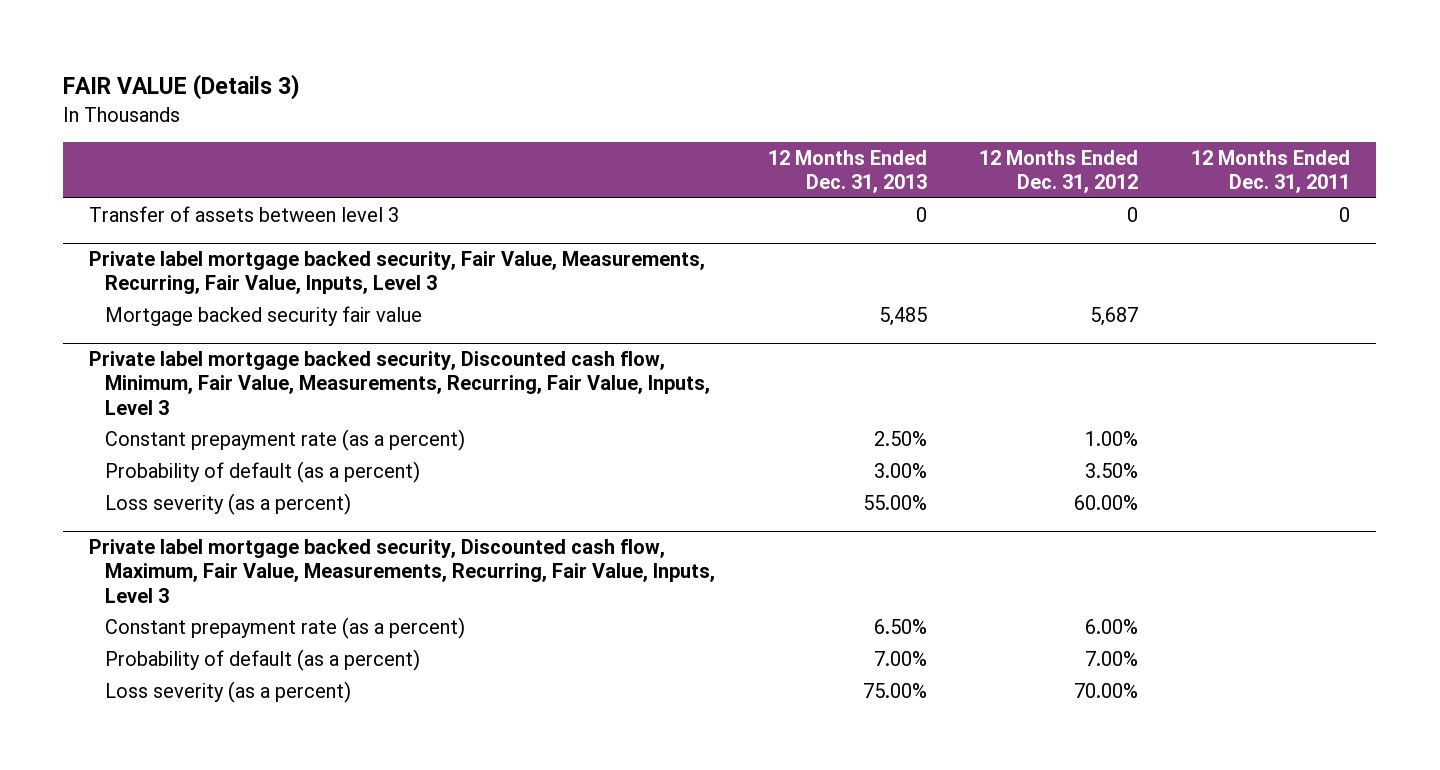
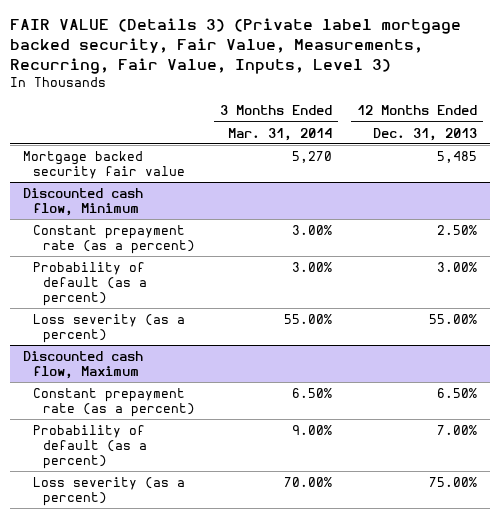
- FAIR VALUE (Details 3)
+ FAIR VALUE (Details 3) (Private label mortgage backed security, Fair Value, Measurements, Recurring, Fair Value, Inputs, Level 3)
- | 12 Months Ended Dec. 31, 2013 | 12 Months Ended Dec. 31, 2012 | 12 Months Ended Dec. 31, 2011
+ | 3 Months Ended Mar. 31, 2014 | 12 Months Ended Dec. 31, 2013
- Transfer of assets between level 3 | 0 | 0 | 0
- Private label mortgage backed security, Fair Value, Measurements, Recurring, Fair Value, Inputs, Level 3
- Private label mortgage backed security, Discounted cash flow, Minimum, Fair Value, Measurements, Recurring, Fair Value, Inputs, Level 3
+ Discounted cash flow, Minimum
- Private label mortgage backed security, Discounted cash flow, Maximum, Fair Value, Measurements, Recurring, Fair Value, Inputs, Level 3
+ Discounted cash flow, Maximum

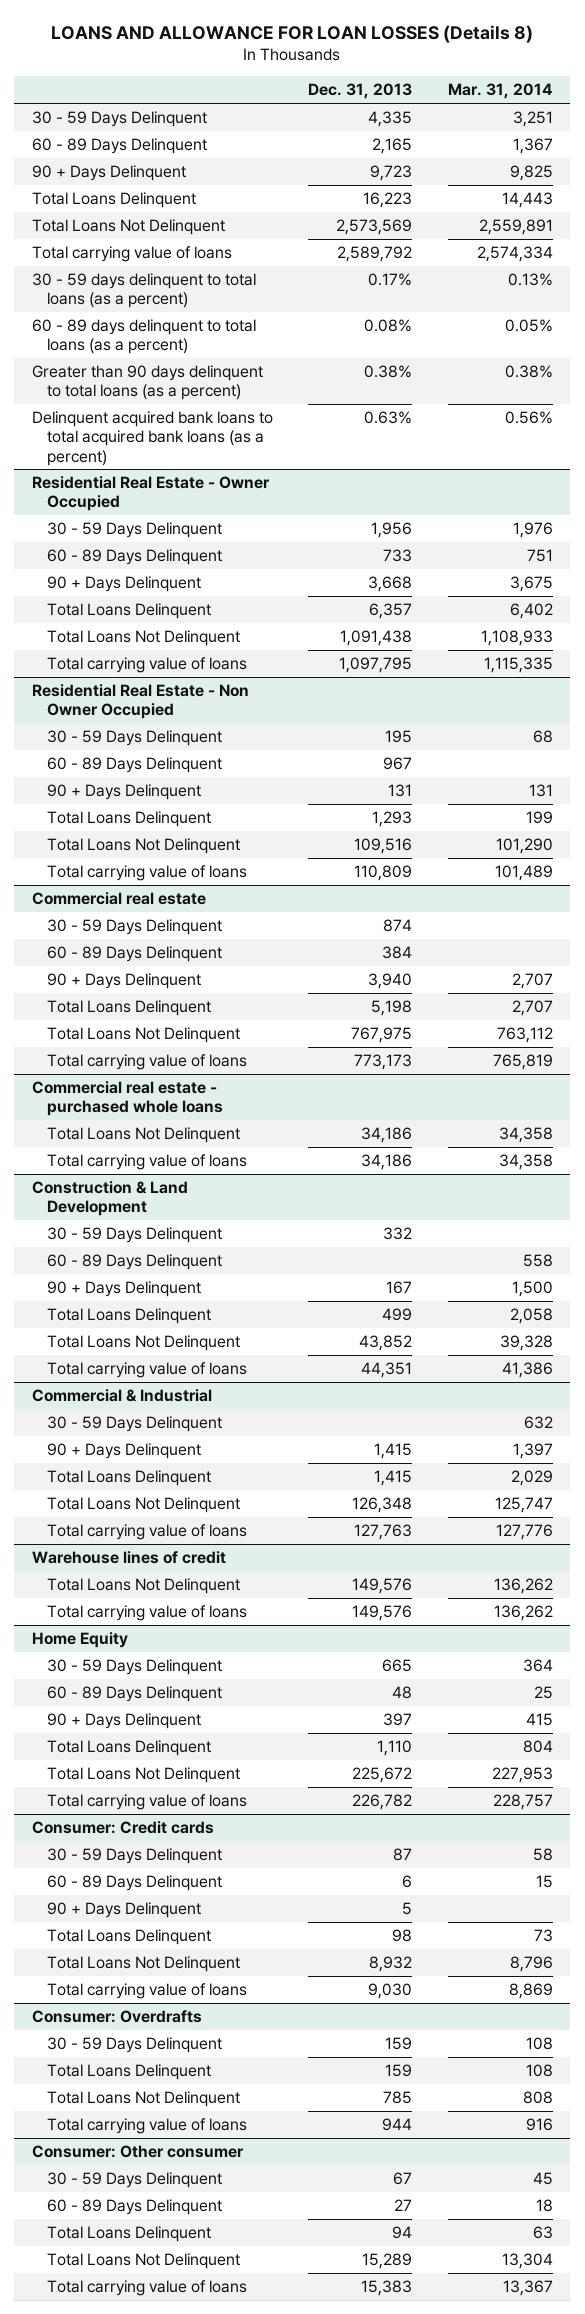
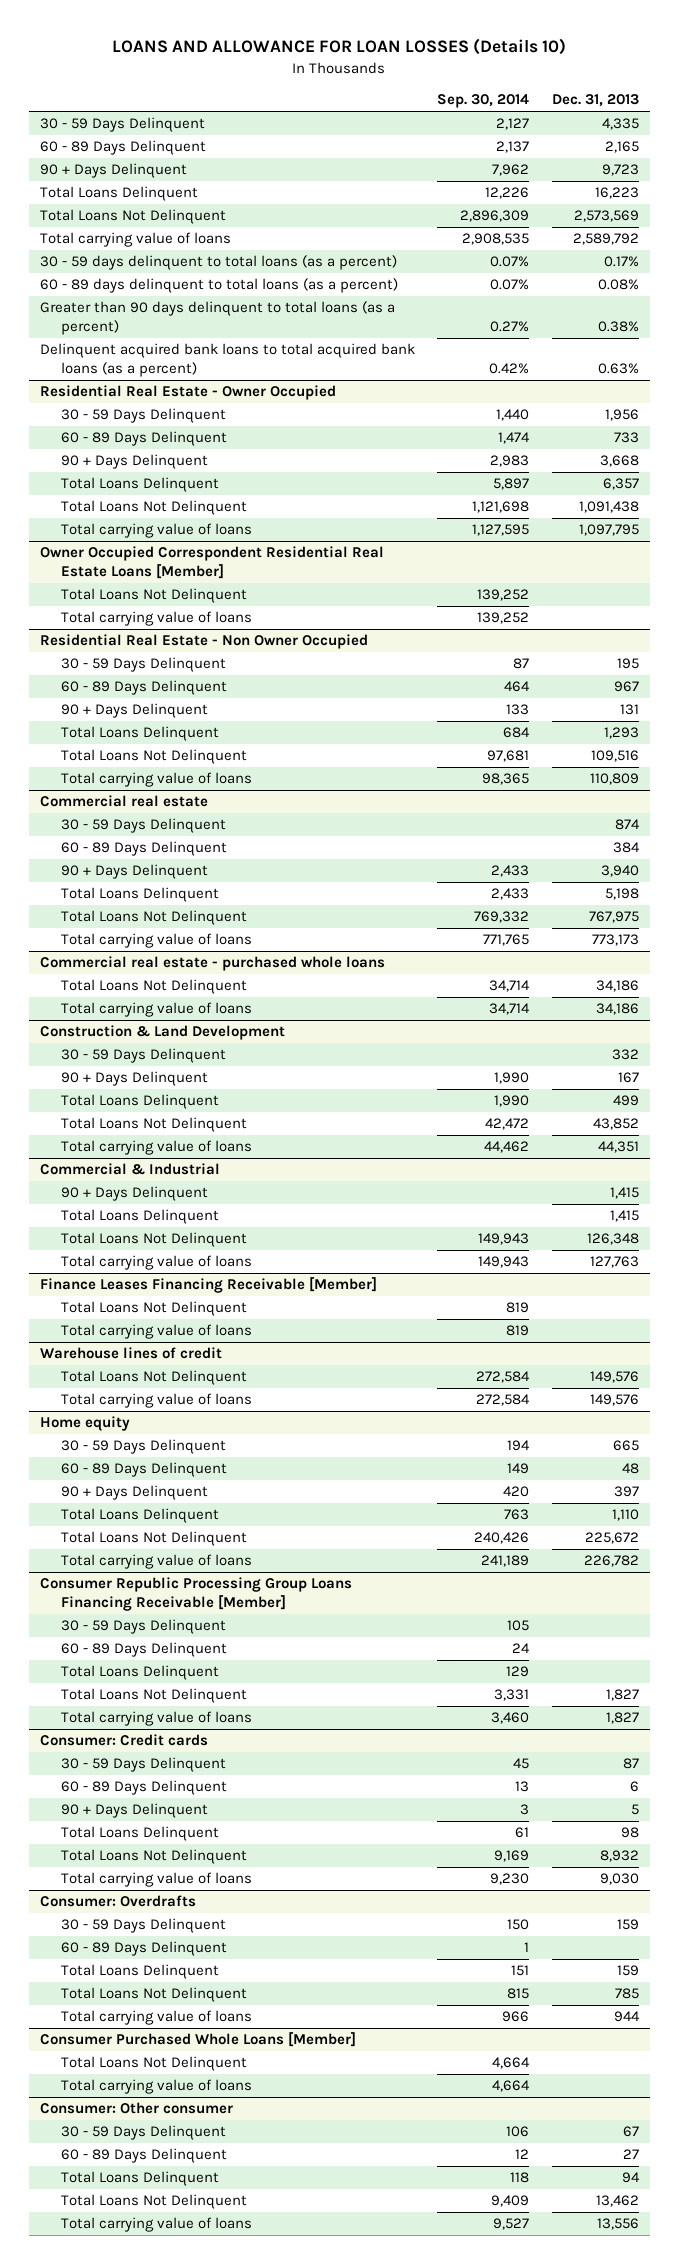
- LOANS AND ALLOWANCE FOR LOAN LOSSES (Details 8)
+ LOANS AND ALLOWANCE FOR LOAN LOSSES (Details 10)
- | Dec. 31, 2013 | Mar. 31, 2014
+ | Sep. 30, 2014 | Dec. 31, 2013
+ Owner Occupied Correspondent Residential Real Estate Loans [Member]
+ Total Loans Not Delinquent | 139,252 |
+ Total carrying value of loans | 139,252 |
@ Construction & Land Development
- 60 - 89 Days Delinquent | | 558
@ Commercial & Industrial
- 30 - 59 Days Delinquent | | 632
+ Finance Leases Financing Receivable [Member]
+ Total Loans Not Delinquent | 819 |
+ Total carrying value of loans | 819 |
- Home Equity
+ Home equity
+ Consumer Republic Processing Group Loans Financing Receivable [Member]
+ 30 - 59 Days Delinquent | 105 |
+ 60 - 89 Days Delinquent | 24 |
+ Total Loans Delinquent | 129 |
+ Total Loans Not Delinquent | 3,331 | 1,827
+ Total carrying value of loans | 3,460 | 1,827
@ Consumer: Overdrafts
+ 60 - 89 Days Delinquent | 1 |
+ Consumer Purchased Whole Loans [Member]
+ Total Loans Not Delinquent | 4,664 |
+ Total carrying value of loans | 4,664 |
@ Consumer: Other consumer
- Total Loans Not Delinquent | 15,289 | 13,304
- Total carrying value of loans | 15,383 | 13,367
+ Total Loans Not Delinquent | 9,409 | 13,462
+ Total carrying value of loans | 9,527 | 13,556

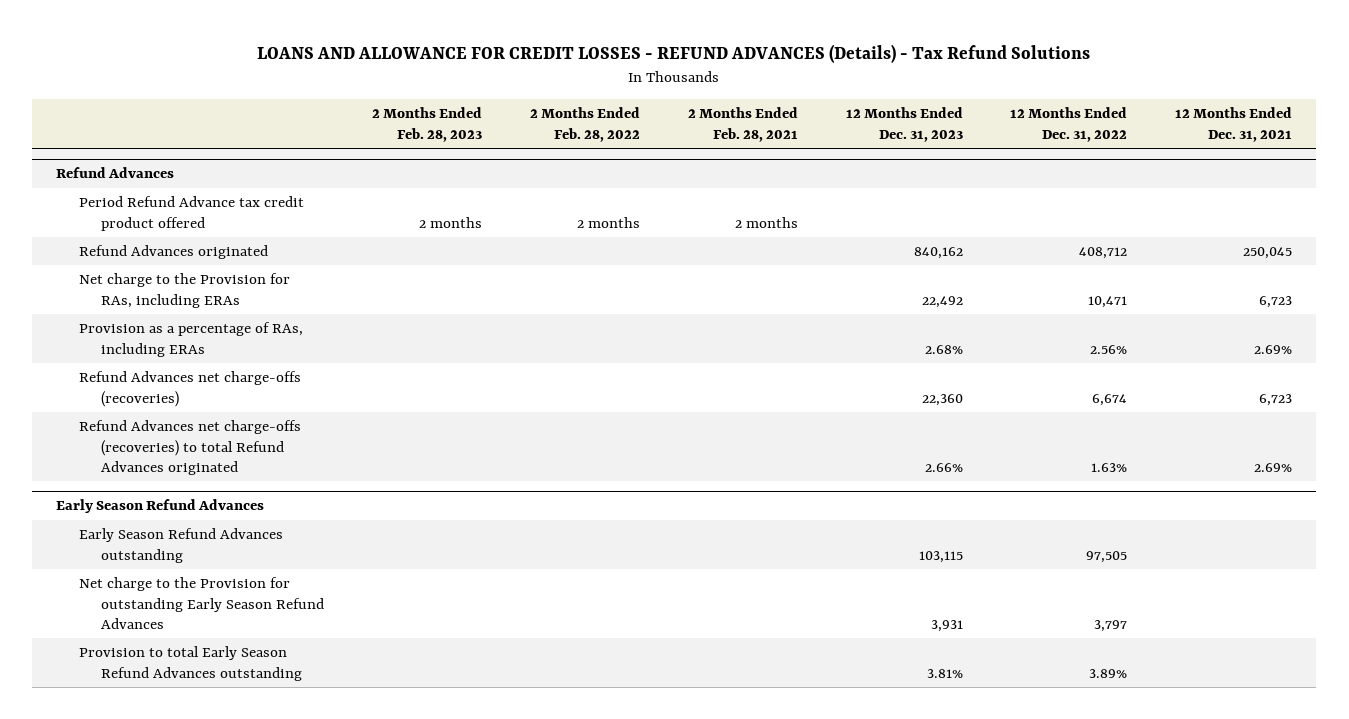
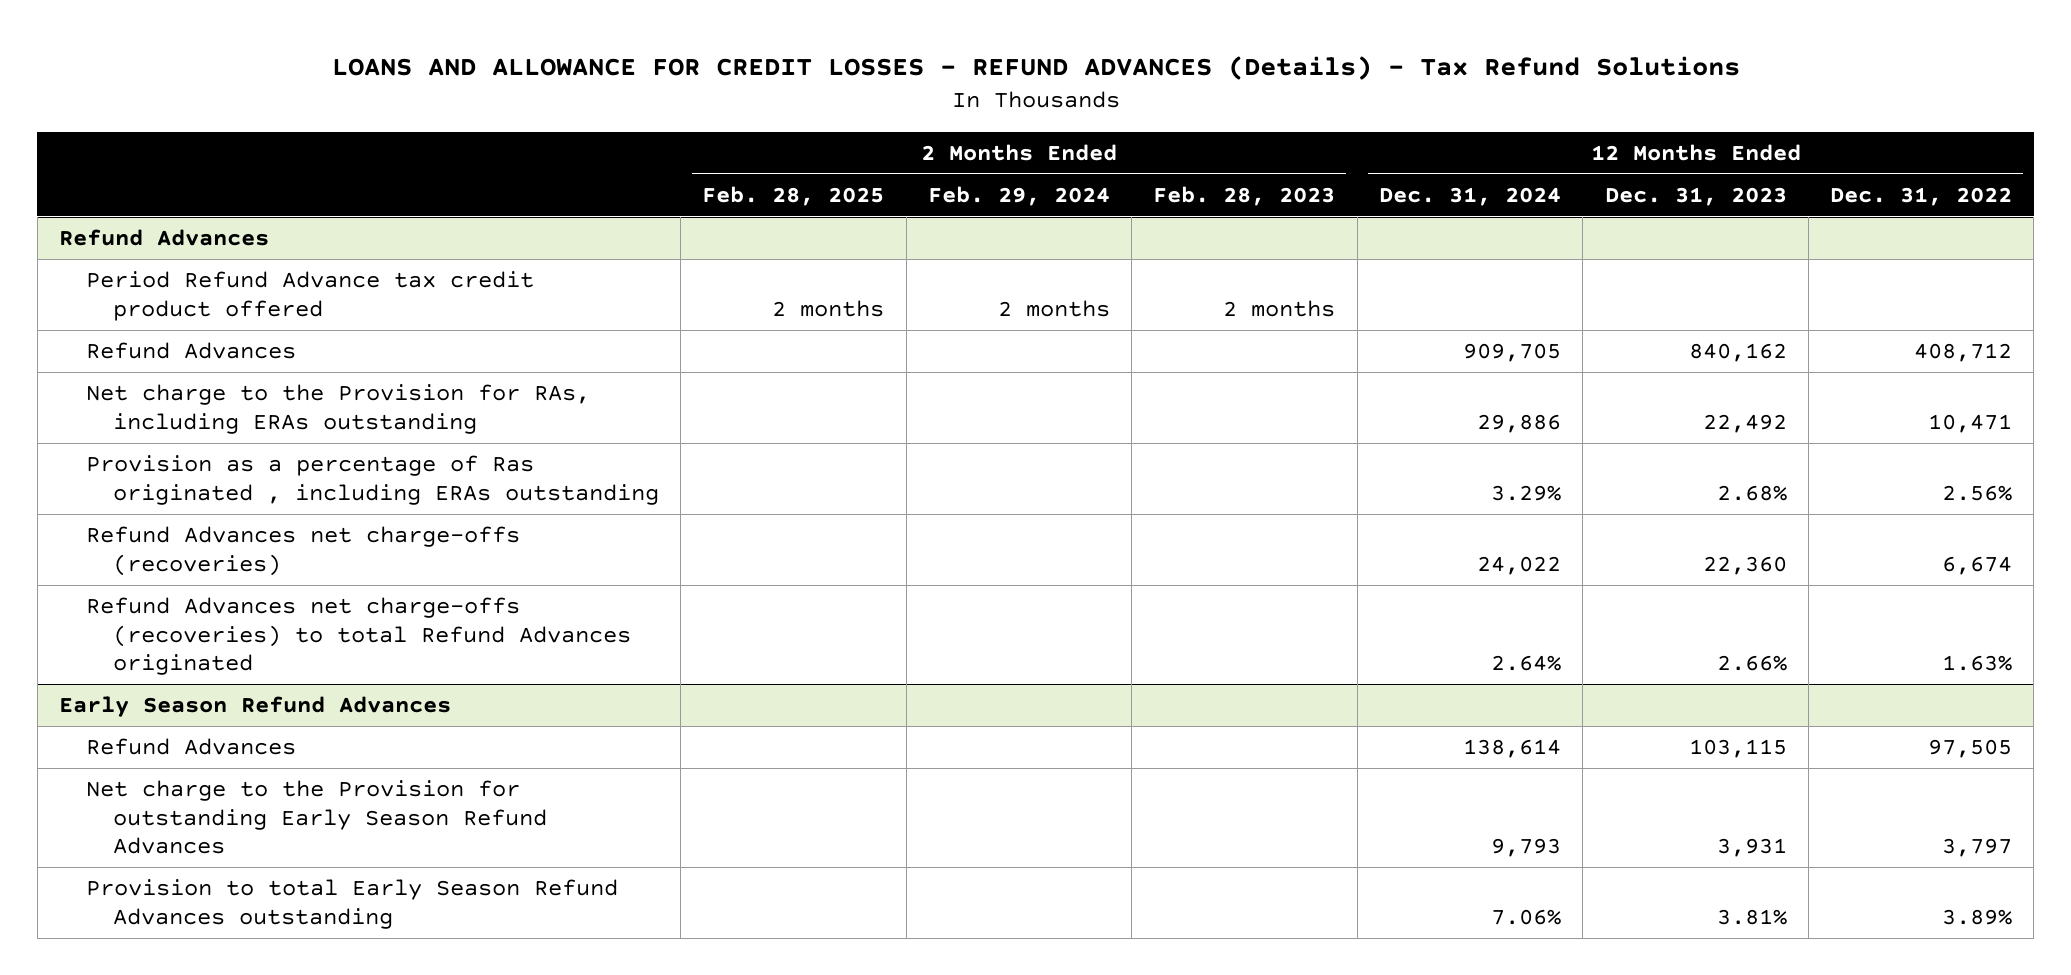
- | 2 Months Ended Feb. 28, 2023 | 2 Months Ended Feb. 28, 2022 | 2 Months Ended Feb. 28, 2021 | 12 Months Ended Dec. 31, 2023 | 12 Months Ended Dec. 31, 2022 | 12 Months Ended Dec. 31, 2021
+ | 2 Months Ended Feb. 28, 2025 | 2 Months Ended Feb. 29, 2024 | 2 Months Ended Feb. 28, 2023 | 12 Months Ended Dec. 31, 2024 | 12 Months Ended Dec. 31, 2023 | 12 Months Ended Dec. 31, 2022
@ Refund Advances
- Refund Advances originated | | | | 840,162 | 408,712 | 250,045
- Net charge to the Provision for RAs, including ERAs | | | | 22,492 | 10,471 | 6,723
- Provision as a percentage of RAs, including ERAs | | | | 2.68% | 2.56% | 2.69%
+ Refund Advances | | | | 909,705 | 840,162 | 408,712
+ Net charge to the Provision for RAs, including ERAs outstanding | | | | 29,886 | 22,492 | 10,471
+ Provision as a percentage of Ras originated , including ERAs outstanding | | | | 3.29% | 2.68% | 2.56%
@ Early Season Refund Advances
- Early Season Refund Advances outstanding | | | | 103,115 | 97,505 |
+ Refund Advances | | | | 138,614 | 103,115 | 97,505

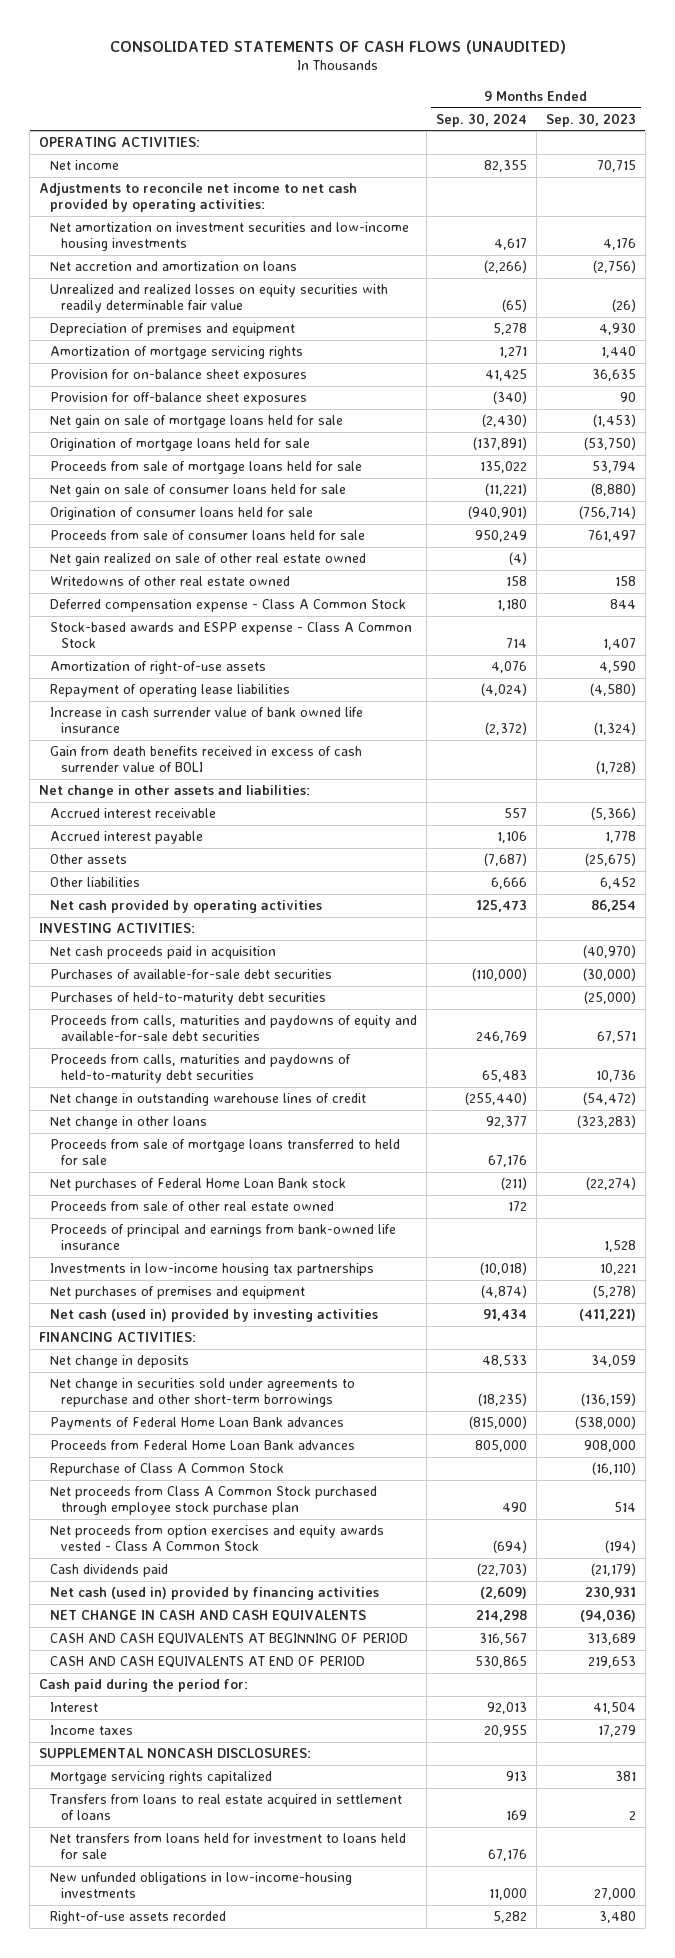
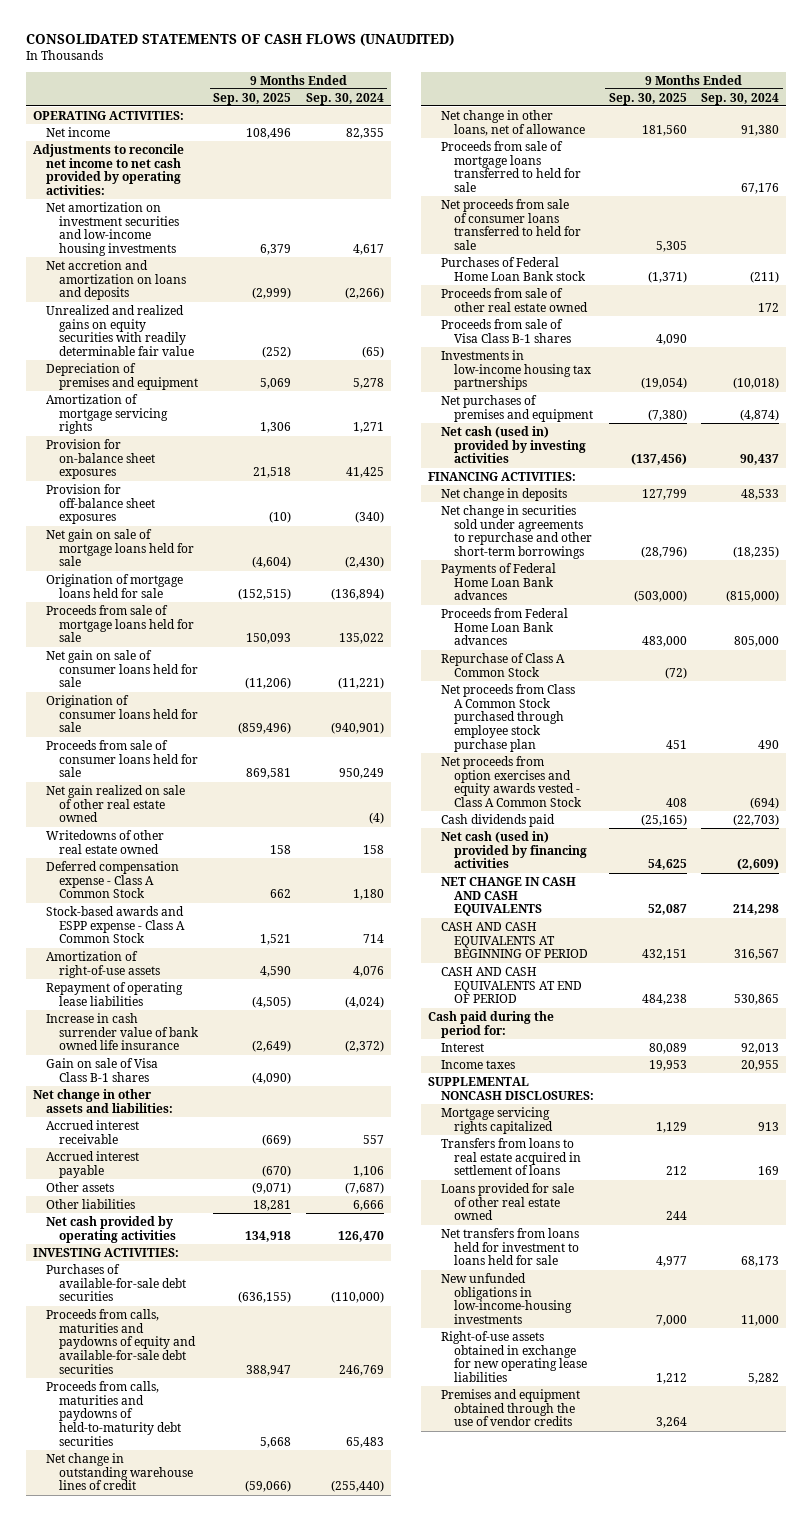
- | 9 Months Ended Sep. 30, 2024 | 9 Months Ended Sep. 30, 2023
+ | 9 Months Ended Sep. 30, 2025 | 9 Months Ended Sep. 30, 2024
- Net accretion and amortization on loans | (2,266) | (2,756)
- Unrealized and realized losses on equity securities with readily determinable fair value | (65) | (26)
+ Net accretion and amortization on loans and deposits | (2,999) | (2,266)
+ Unrealized and realized gains on equity securities with readily determinable fair value | (252) | (65)
- Origination of mortgage loans held for sale | (137,891) | (53,750)
+ Origination of mortgage loans held for sale | (152,515) | (136,894)
- Gain from death benefits received in excess of cash surrender value of BOLI | | (1,728)
+ Gain on sale of Visa Class B-1 shares | (4,090) |
- Net cash provided by operating activities | 125,473 | 86,254
+ Net cash provided by operating activities | 134,918 | 126,470
- Net cash proceeds paid in acquisition | | (40,970)
- Purchases of held-to-maturity debt securities | | (25,000)
- Net change in other loans | 92,377 | (323,283)
+ Net change in other loans, net of allowance | 181,560 | 91,380
- Net purchases of Federal Home Loan Bank stock | (211) | (22,274)
+ Net proceeds from sale of consumer loans transferred to held for sale | 5,305 |
+ Purchases of Federal Home Loan Bank stock | (1,371) | (211)
- Proceeds of principal and earnings from bank-owned life insurance | | 1,528
+ Proceeds from sale of Visa Class B-1 shares | 4,090 |
- Net cash (used in) provided by investing activities | 91,434 | (411,221)
+ Net cash (used in) provided by investing activities | (137,456) | 90,437
- Net transfers from loans held for investment to loans held for sale | 67,176 |
+ Loans provided for sale of other real estate owned | 244 |
+ Net transfers from loans held for investment to loans held for sale | 4,977 | 68,173
- Right-of-use assets recorded | 5,282 | 3,480
+ Right-of-use assets obtained in exchange for new operating lease liabilities | 1,212 | 5,282
+ Premises and equipment obtained through the use of vendor credits | 3,264 |

